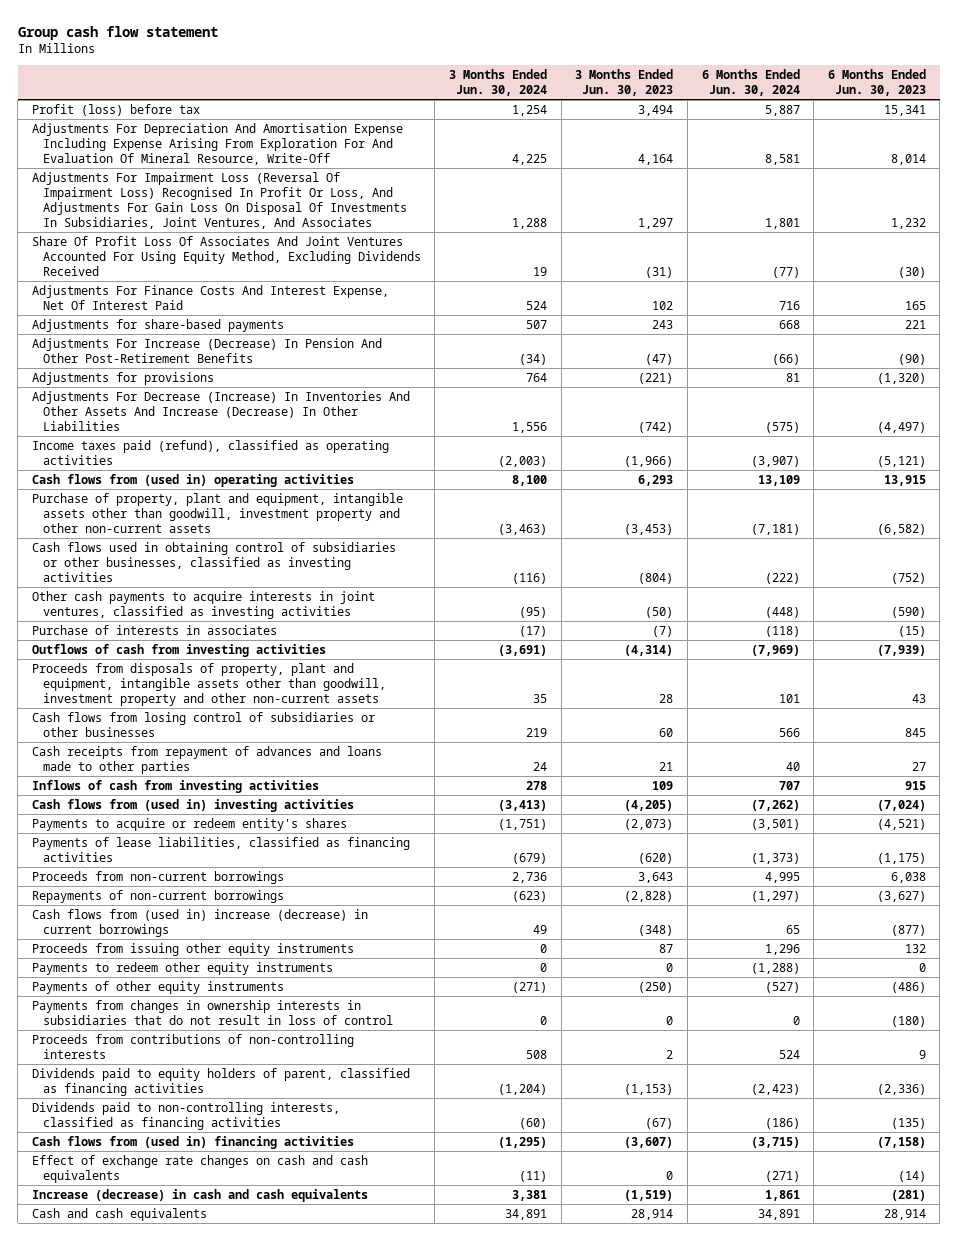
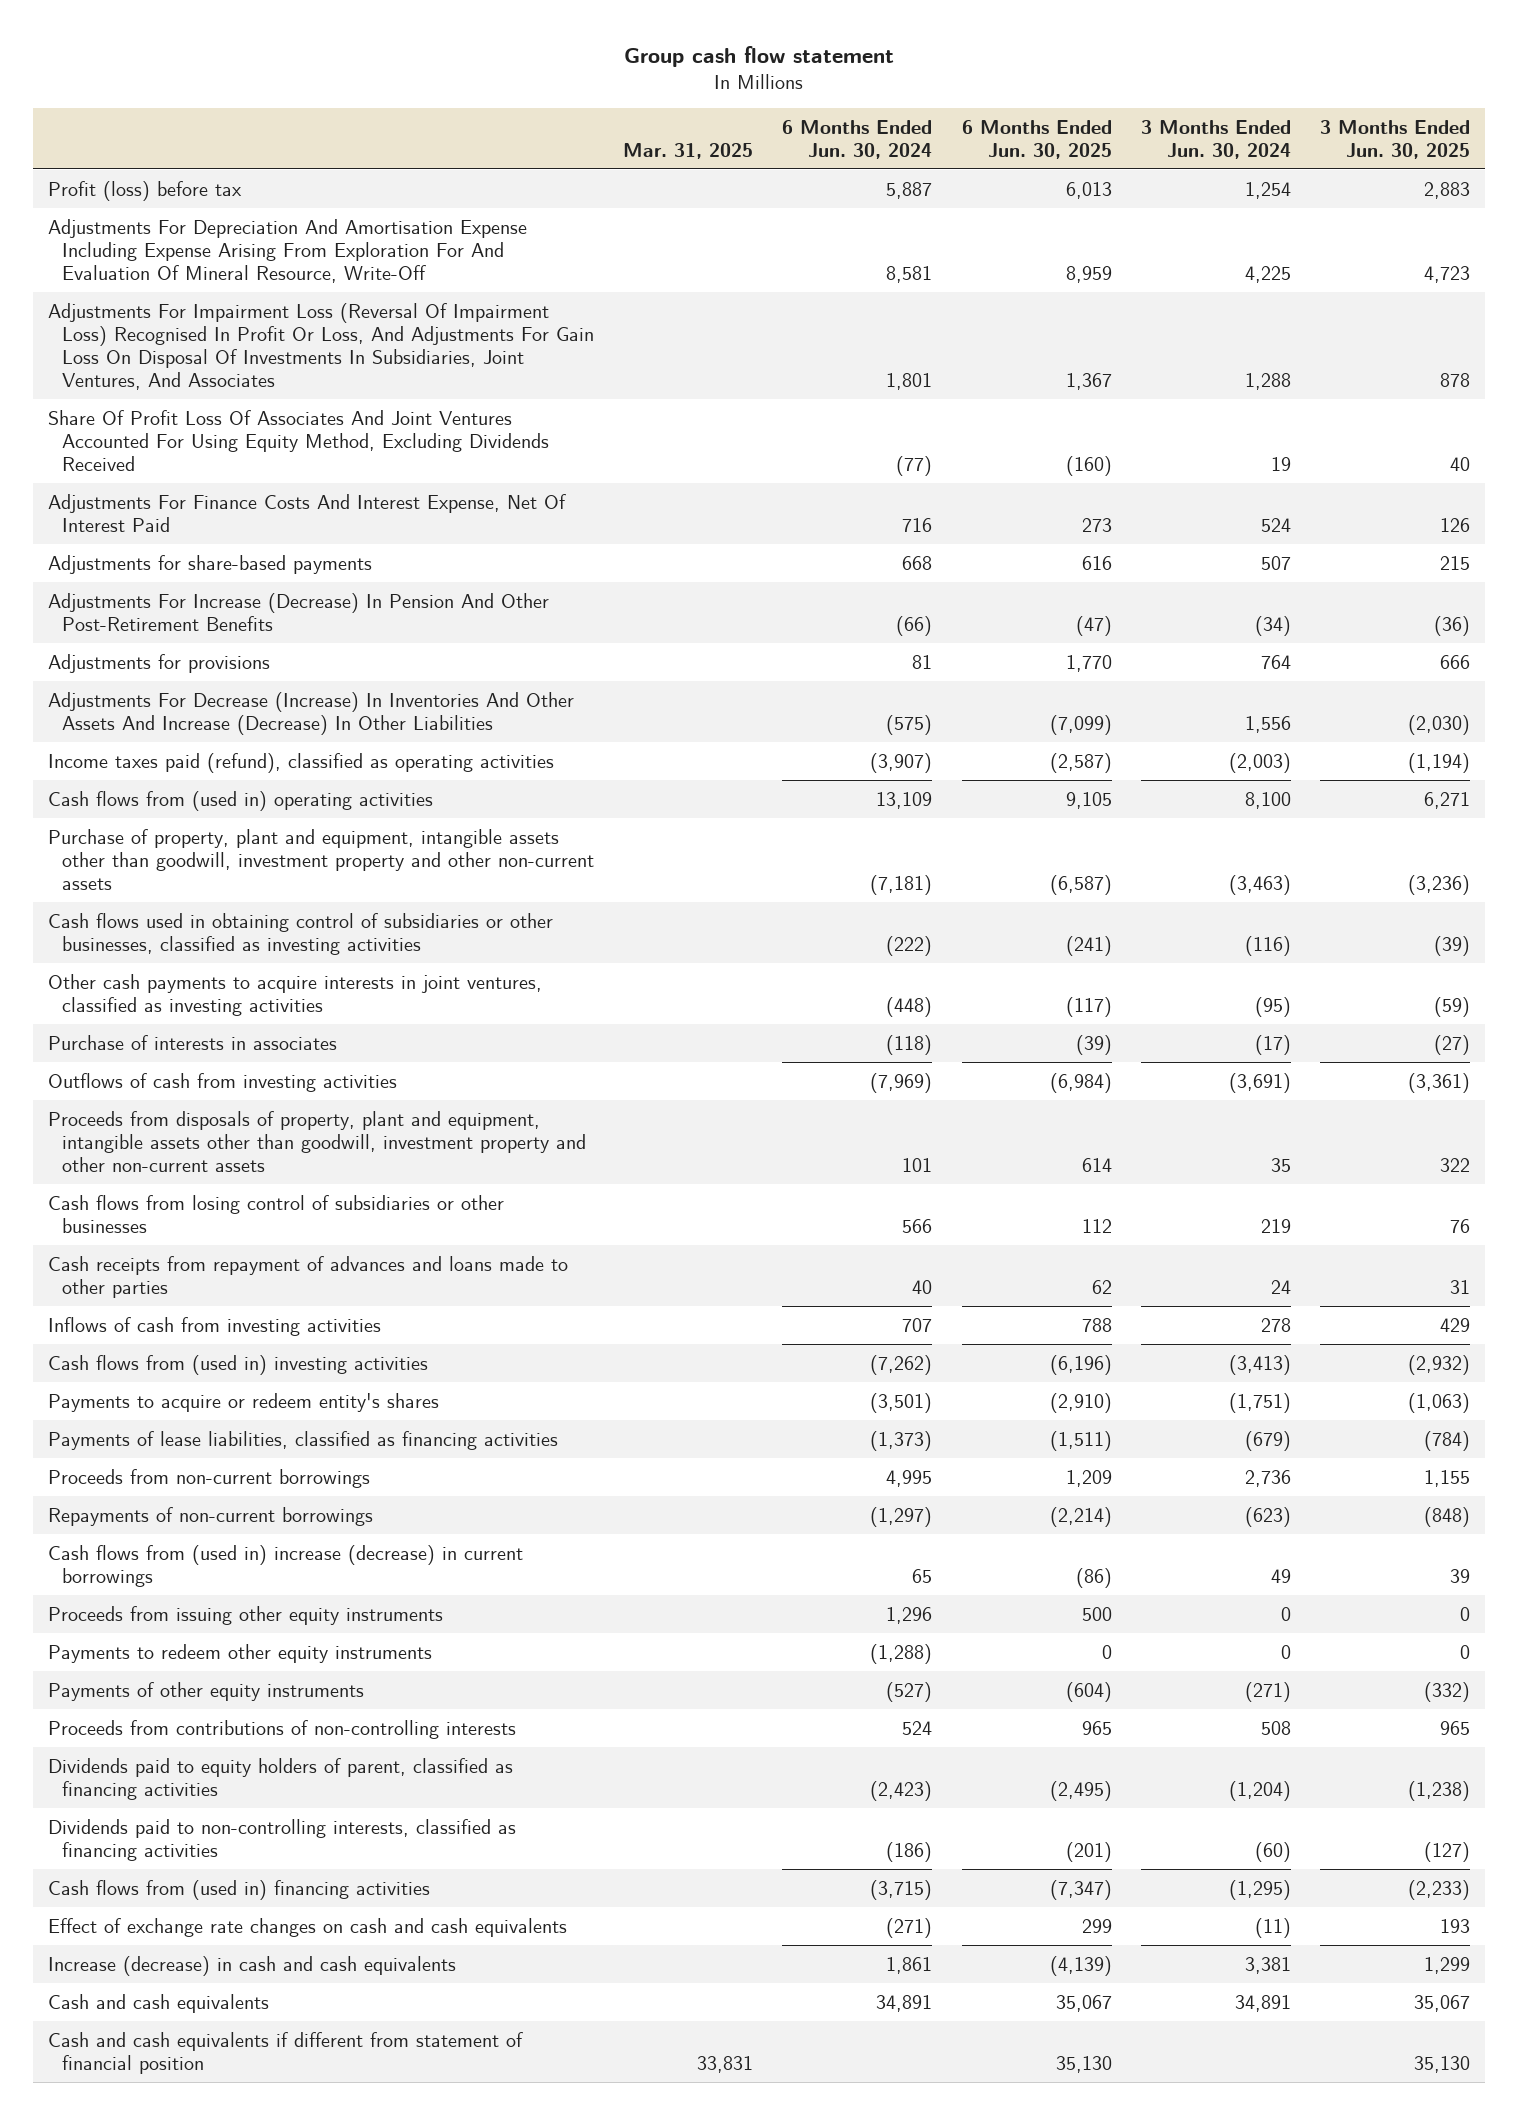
- | 3 Months Ended Jun. 30, 2024 | 3 Months Ended Jun. 30, 2023 | 6 Months Ended Jun. 30, 2024 | 6 Months Ended Jun. 30, 2023
+ | Mar. 31, 2025 | 6 Months Ended Jun. 30, 2024 | 6 Months Ended Jun. 30, 2025 | 3 Months Ended Jun. 30, 2024 | 3 Months Ended Jun. 30, 2025
- Payments from changes in ownership interests in subsidiaries that do not result in loss of control | 0 | 0 | 0 | (180)
+ Cash and cash equivalents if different from statement of financial position | 33,831 | | 35,130 | | 35,130

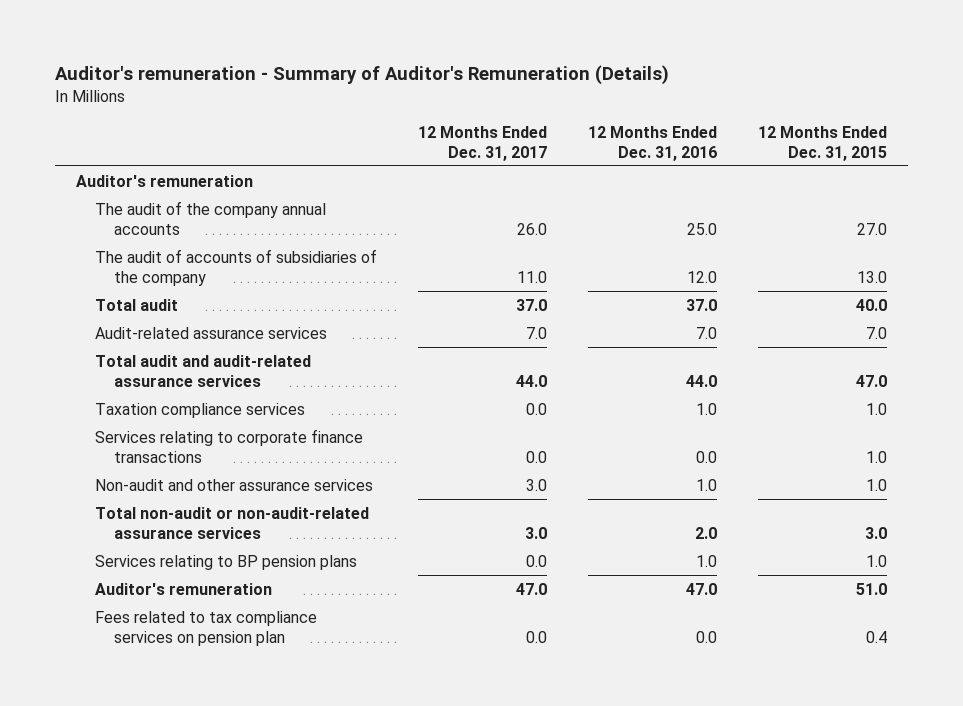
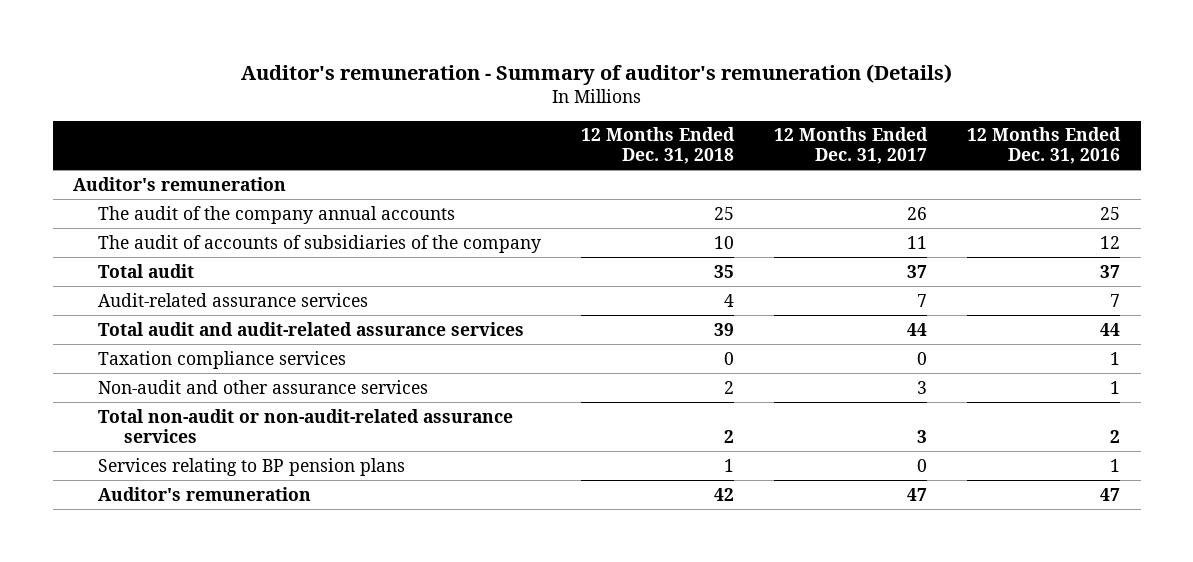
- Auditor's remuneration - Summary of Auditor's Remuneration (Details)
+ Auditor's remuneration - Summary of auditor's remuneration (Details)
- | 12 Months Ended Dec. 31, 2017 | 12 Months Ended Dec. 31, 2016 | 12 Months Ended Dec. 31, 2015
+ | 12 Months Ended Dec. 31, 2018 | 12 Months Ended Dec. 31, 2017 | 12 Months Ended Dec. 31, 2016
- The audit of the company annual accounts | 26.0 | 25.0 | 27.0
- The audit of accounts of subsidiaries of the company | 11.0 | 12.0 | 13.0
- Total audit | 37.0 | 37.0 | 40.0
- Audit-related assurance services | 7.0 | 7.0 | 7.0
- Total audit and audit-related assurance services | 44.0 | 44.0 | 47.0
- Taxation compliance services | 0.0 | 1.0 | 1.0
- Services relating to corporate finance transactions | 0.0 | 0.0 | 1.0
- Non-audit and other assurance services | 3.0 | 1.0 | 1.0
- Total non-audit or non-audit-related assurance services | 3.0 | 2.0 | 3.0
- Services relating to BP pension plans | 0.0 | 1.0 | 1.0
- Auditor's remuneration | 47.0 | 47.0 | 51.0
- Fees related to tax compliance services on pension plan | 0.0 | 0.0 | 0.4
+ The audit of the company annual accounts | 25 | 26 | 25
+ The audit of accounts of subsidiaries of the company | 10 | 11 | 12
+ Total audit | 35 | 37 | 37
+ Audit-related assurance services | 4 | 7 | 7
+ Total audit and audit-related assurance services | 39 | 44 | 44
+ Taxation compliance services | 0 | 0 | 1
+ Non-audit and other assurance services | 2 | 3 | 1
+ Total non-audit or non-audit-related assurance services | 2 | 3 | 2
+ Services relating to BP pension plans | 1 | 0 | 1
+ Auditor's remuneration | 42 | 47 | 47

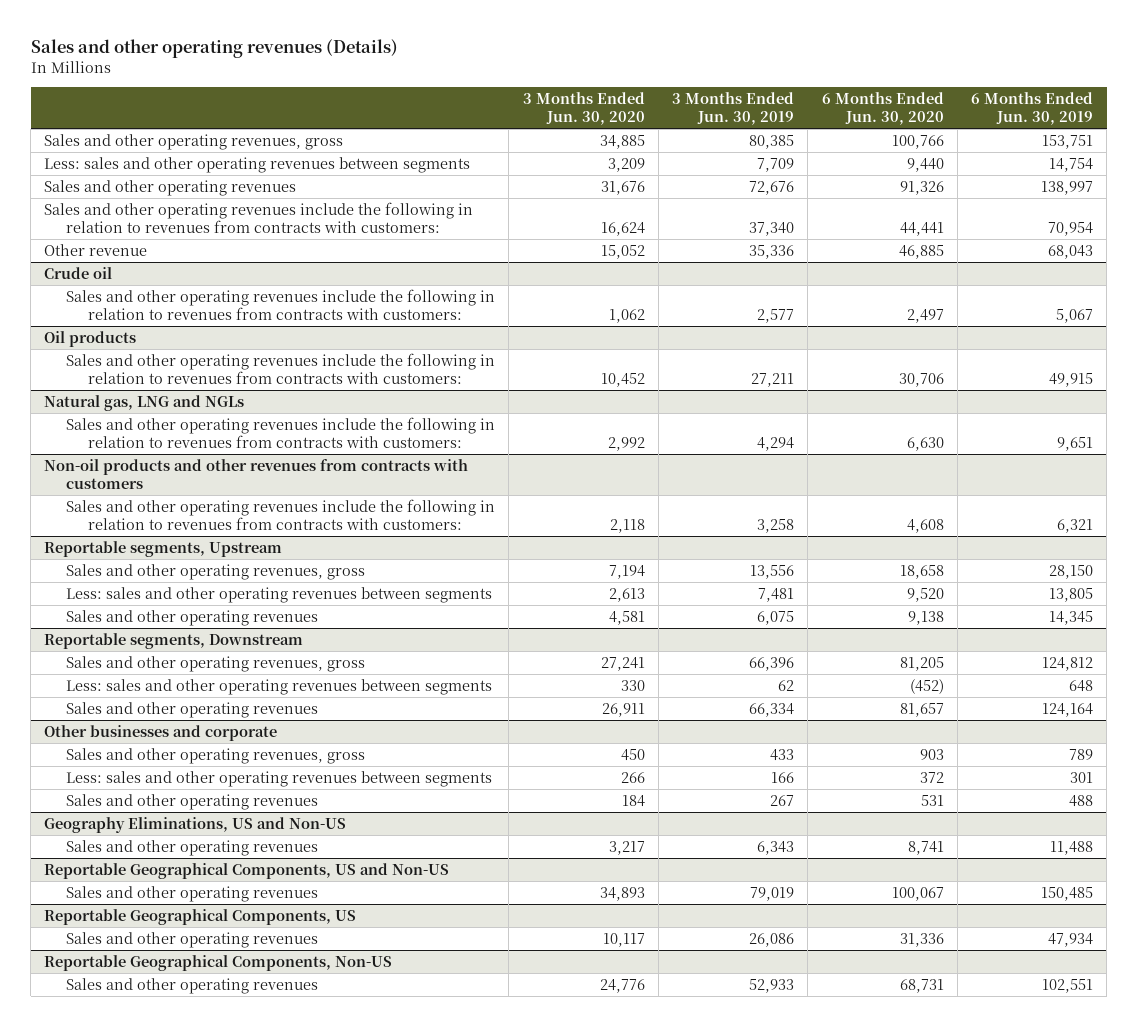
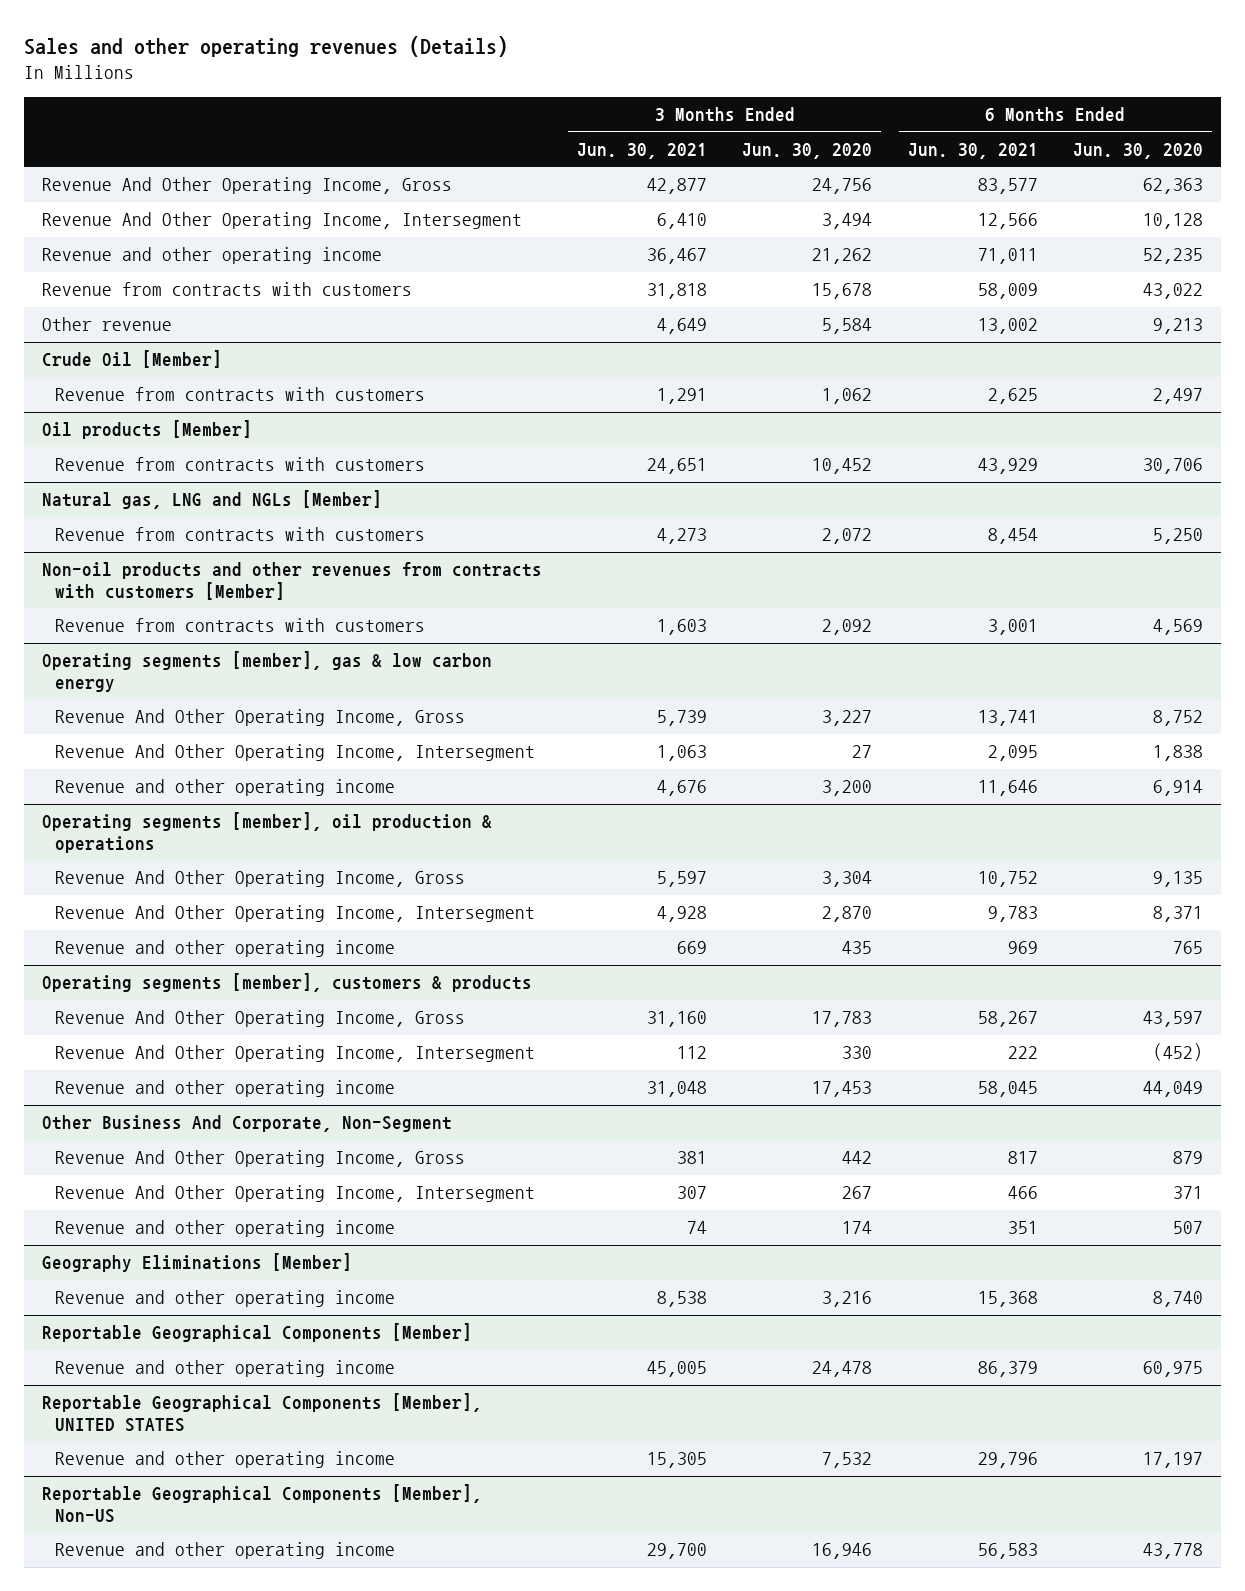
- | 3 Months Ended Jun. 30, 2020 | 3 Months Ended Jun. 30, 2019 | 6 Months Ended Jun. 30, 2020 | 6 Months Ended Jun. 30, 2019
+ | 3 Months Ended Jun. 30, 2021 | 3 Months Ended Jun. 30, 2020 | 6 Months Ended Jun. 30, 2021 | 6 Months Ended Jun. 30, 2020
- Sales and other operating revenues, gross | 34,885 | 80,385 | 100,766 | 153,751
- Less: sales and other operating revenues between segments | 3,209 | 7,709 | 9,440 | 14,754
- Sales and other operating revenues | 31,676 | 72,676 | 91,326 | 138,997
- Sales and other operating revenues include the following in relation to revenues from contracts with customers: | 16,624 | 37,340 | 44,441 | 70,954
- Other revenue | 15,052 | 35,336 | 46,885 | 68,043
- Crude oil
- Sales and other operating revenues include the following in relation to revenues from contracts with customers: | 1,062 | 2,577 | 2,497 | 5,067
- Oil products
- Sales and other operating revenues include the following in relation to revenues from contracts with customers: | 10,452 | 27,211 | 30,706 | 49,915
- Natural gas, LNG and NGLs
- Sales and other operating revenues include the following in relation to revenues from contracts with customers: | 2,992 | 4,294 | 6,630 | 9,651
- Non-oil products and other revenues from contracts with customers
- Sales and other operating revenues include the following in relation to revenues from contracts with customers: | 2,118 | 3,258 | 4,608 | 6,321
- Reportable segments, Upstream
- Sales and other operating revenues, gross | 7,194 | 13,556 | 18,658 | 28,150
- Less: sales and other operating revenues between segments | 2,613 | 7,481 | 9,520 | 13,805
- Sales and other operating revenues | 4,581 | 6,075 | 9,138 | 14,345
- Reportable segments, Downstream
- Sales and other operating revenues, gross | 27,241 | 66,396 | 81,205 | 124,812
- Less: sales and other operating revenues between segments | 330 | 62 | (452) | 648
- Sales and other operating revenues | 26,911 | 66,334 | 81,657 | 124,164
- Other businesses and corporate
- Sales and other operating revenues, gross | 450 | 433 | 903 | 789
- Less: sales and other operating revenues between segments | 266 | 166 | 372 | 301
- Sales and other operating revenues | 184 | 267 | 531 | 488
- Geography Eliminations, US and Non-US
- Sales and other operating revenues | 3,217 | 6,343 | 8,741 | 11,488
- Reportable Geographical Components, US and Non-US
- Sales and other operating revenues | 34,893 | 79,019 | 100,067 | 150,485
- Reportable Geographical Components, US
- Sales and other operating revenues | 10,117 | 26,086 | 31,336 | 47,934
- Reportable Geographical Components, Non-US
- Sales and other operating revenues | 24,776 | 52,933 | 68,731 | 102,551
+ Revenue And Other Operating Income, Gross | 42,877 | 24,756 | 83,577 | 62,363
+ Revenue And Other Operating Income, Intersegment | 6,410 | 3,494 | 12,566 | 10,128
+ Revenue and other operating income | 36,467 | 21,262 | 71,011 | 52,235
+ Revenue from contracts with customers | 31,818 | 15,678 | 58,009 | 43,022
+ Other revenue | 4,649 | 5,584 | 13,002 | 9,213
+ Crude Oil [Member]
+ Revenue from contracts with customers | 1,291 | 1,062 | 2,625 | 2,497
+ Oil products [Member]
+ Revenue from contracts with customers | 24,651 | 10,452 | 43,929 | 30,706
+ Natural gas, LNG and NGLs [Member]
+ Revenue from contracts with customers | 4,273 | 2,072 | 8,454 | 5,250
+ Non-oil products and other revenues from contracts with customers [Member]
+ Revenue from contracts with customers | 1,603 | 2,092 | 3,001 | 4,569
+ Operating segments [member], gas & low carbon energy
+ Revenue And Other Operating Income, Gross | 5,739 | 3,227 | 13,741 | 8,752
+ Revenue And Other Operating Income, Intersegment | 1,063 | 27 | 2,095 | 1,838
+ Revenue and other operating income | 4,676 | 3,200 | 11,646 | 6,914
+ Operating segments [member], oil production & operations
+ Revenue And Other Operating Income, Gross | 5,597 | 3,304 | 10,752 | 9,135
+ Revenue And Other Operating Income, Intersegment | 4,928 | 2,870 | 9,783 | 8,371
+ Revenue and other operating income | 669 | 435 | 969 | 765
+ Operating segments [member], customers & products
+ Revenue And Other Operating Income, Gross | 31,160 | 17,783 | 58,267 | 43,597
+ Revenue And Other Operating Income, Intersegment | 112 | 330 | 222 | (452)
+ Revenue and other operating income | 31,048 | 17,453 | 58,045 | 44,049
+ Other Business And Corporate, Non-Segment
+ Revenue And Other Operating Income, Gross | 381 | 442 | 817 | 879
+ Revenue And Other Operating Income, Intersegment | 307 | 267 | 466 | 371
+ Revenue and other operating income | 74 | 174 | 351 | 507
+ Geography Eliminations [Member]
+ Revenue and other operating income | 8,538 | 3,216 | 15,368 | 8,740
+ Reportable Geographical Components [Member]
+ Revenue and other operating income | 45,005 | 24,478 | 86,379 | 60,975
+ Reportable Geographical Components [Member], UNITED STATES
+ Revenue and other operating income | 15,305 | 7,532 | 29,796 | 17,197
+ Reportable Geographical Components [Member], Non-US
+ Revenue and other operating income | 29,700 | 16,946 | 56,583 | 43,778

